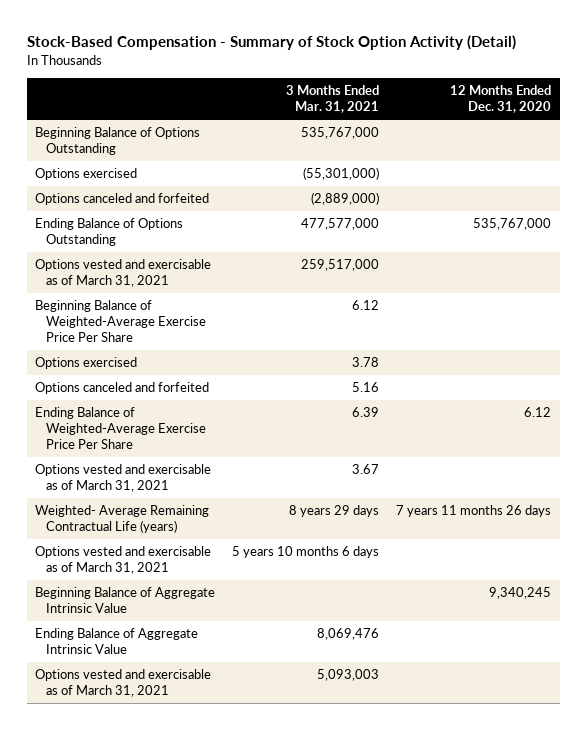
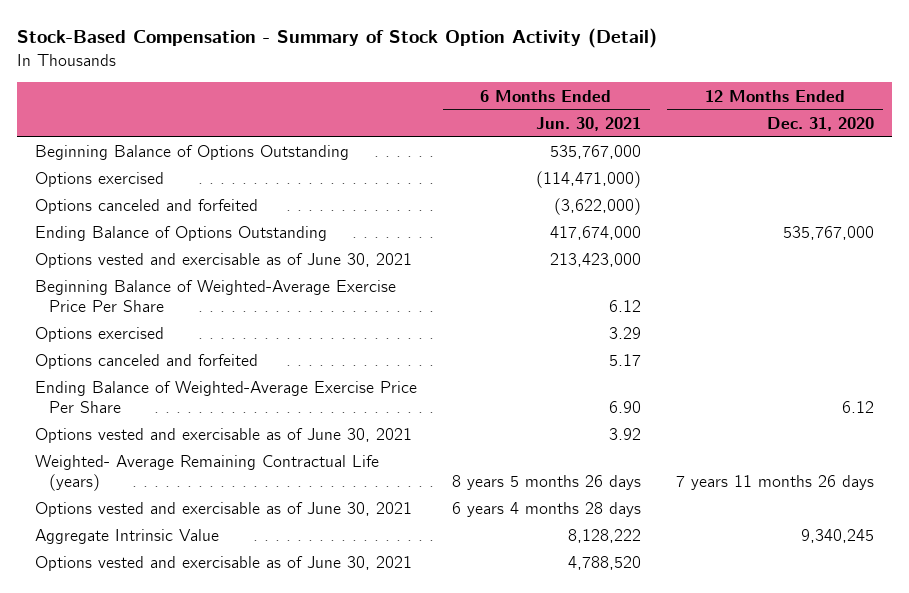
- | 3 Months Ended Mar. 31, 2021 | 12 Months Ended Dec. 31, 2020
+ | 6 Months Ended Jun. 30, 2021 | 12 Months Ended Dec. 31, 2020
- Options vested and exercisable as of March 31, 2021 | 259,517,000 |
+ Options vested and exercisable as of June 30, 2021 | 213,423,000 |
- Options vested and exercisable as of March 31, 2021 | 3.67 |
+ Options vested and exercisable as of June 30, 2021 | 3.92 |
- Options vested and exercisable as of March 31, 2021 | 5 years 10 months 6 days |
- Beginning Balance of Aggregate Intrinsic Value | | 9,340,245
- Ending Balance of Aggregate Intrinsic Value | 8,069,476 |
- Options vested and exercisable as of March 31, 2021 | 5,093,003 |
+ Options vested and exercisable as of June 30, 2021 | 6 years 4 months 28 days |
+ Aggregate Intrinsic Value | 8,128,222 | 9,340,245
+ Options vested and exercisable as of June 30, 2021 | 4,788,520 |

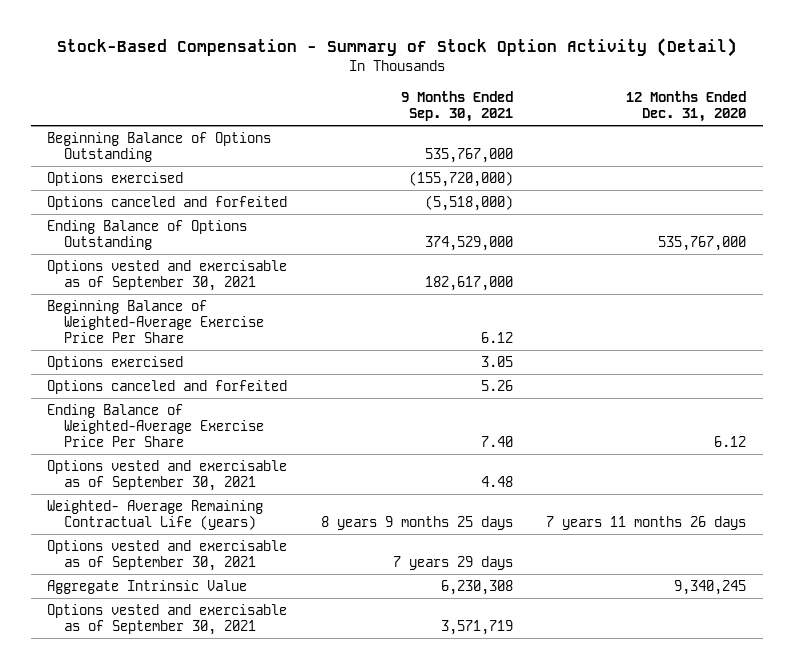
- | 6 Months Ended Jun. 30, 2021 | 12 Months Ended Dec. 31, 2020
+ | 9 Months Ended Sep. 30, 2021 | 12 Months Ended Dec. 31, 2020
- Options vested and exercisable as of June 30, 2021 | 213,423,000 |
+ Options vested and exercisable as of September 30, 2021 | 182,617,000 |
- Options vested and exercisable as of June 30, 2021 | 3.92 |
+ Options vested and exercisable as of September 30, 2021 | 4.48 |
- Options vested and exercisable as of June 30, 2021 | 6 years 4 months 28 days |
+ Options vested and exercisable as of September 30, 2021 | 7 years 29 days |
- Options vested and exercisable as of June 30, 2021 | 4,788,520 |
+ Options vested and exercisable as of September 30, 2021 | 3,571,719 |

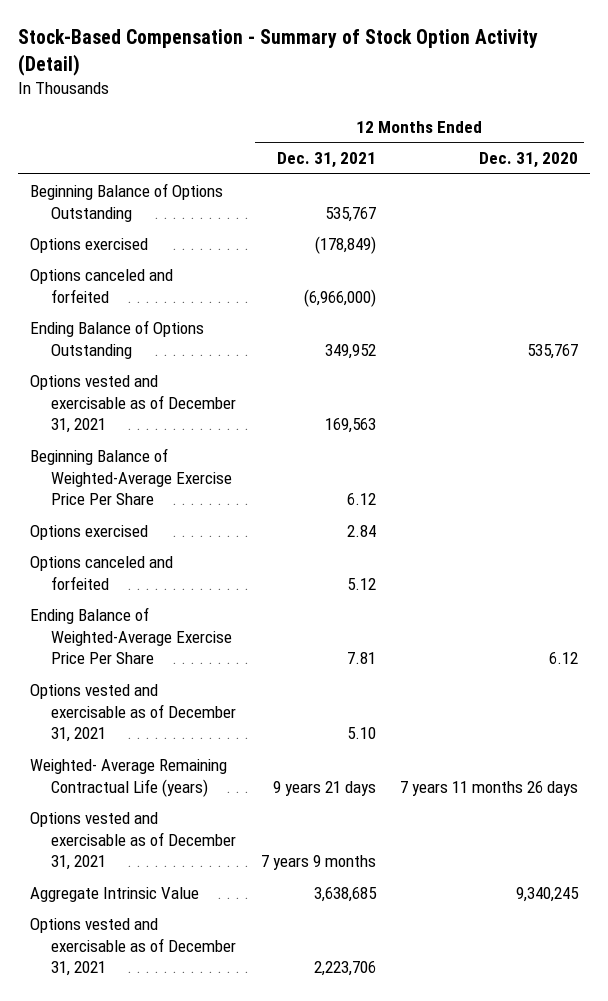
- | 9 Months Ended Sep. 30, 2021 | 12 Months Ended Dec. 31, 2020
+ | 12 Months Ended Dec. 31, 2021 | 12 Months Ended Dec. 31, 2020
- Ending Balance of Options Outstanding | 374,529,000 | 535,767,000
- Options vested and exercisable as of September 30, 2021 | 182,617,000 |
+ Ending Balance of Options Outstanding | 349,952 | 535,767
+ Options vested and exercisable as of December 31, 2021 | 169,563 |
- Options vested and exercisable as of September 30, 2021 | 4.48 |
+ Options vested and exercisable as of December 31, 2021 | 5.10 |
- Options vested and exercisable as of September 30, 2021 | 7 years 29 days |
+ Options vested and exercisable as of December 31, 2021 | 7 years 9 months |
- Options vested and exercisable as of September 30, 2021 | 3,571,719 |
+ Options vested and exercisable as of December 31, 2021 | 2,223,706 |

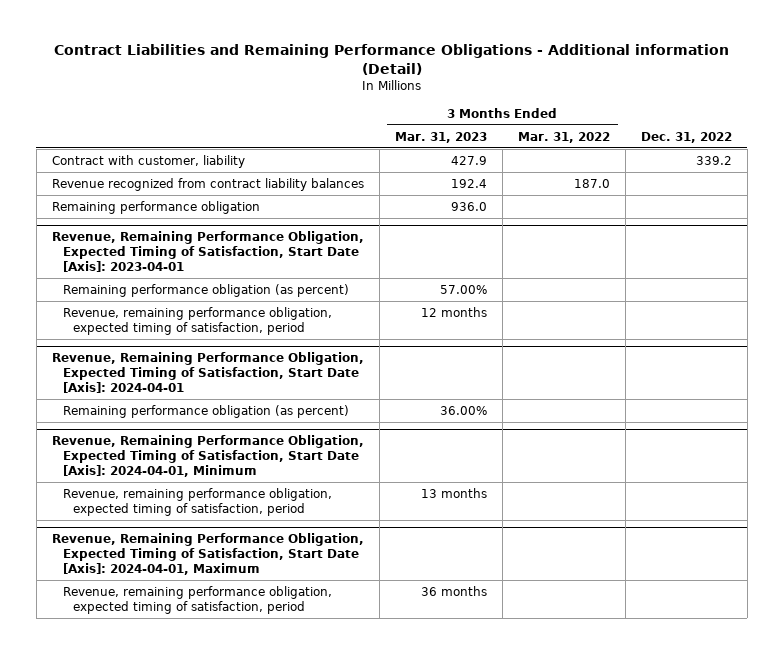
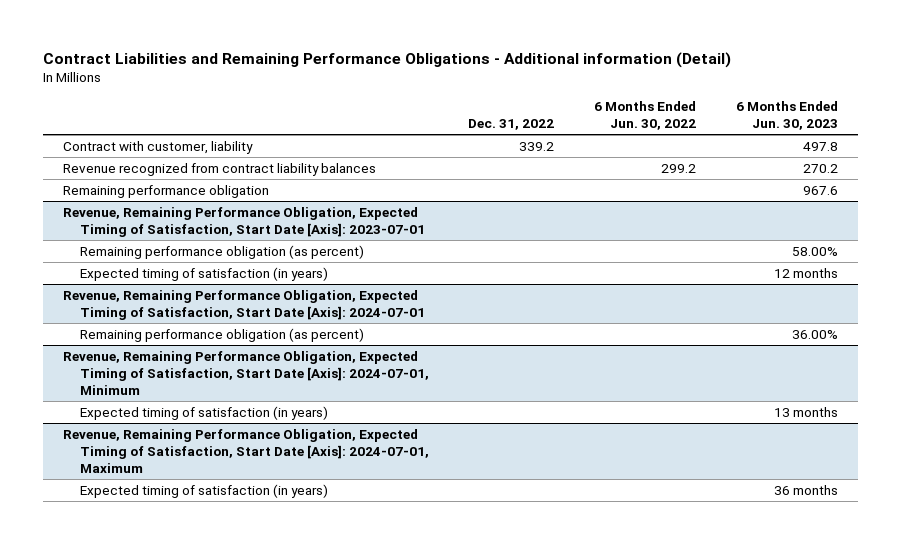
- | 3 Months Ended Mar. 31, 2023 | 3 Months Ended Mar. 31, 2022 | Dec. 31, 2022
+ | Dec. 31, 2022 | 6 Months Ended Jun. 30, 2022 | 6 Months Ended Jun. 30, 2023
- Revenue, Remaining Performance Obligation, Expected Timing of Satisfaction, Start Date [Axis]: 2023-04-01
- Remaining performance obligation (as percent) | 57.00% | |
- Revenue, remaining performance obligation, expected timing of satisfaction, period | 12 months | |
- Revenue, Remaining Performance Obligation, Expected Timing of Satisfaction, Start Date [Axis]: 2024-04-01
- Remaining performance obligation (as percent) | 36.00% | |
- Revenue, Remaining Performance Obligation, Expected Timing of Satisfaction, Start Date [Axis]: 2024-04-01, Minimum
- Revenue, remaining performance obligation, expected timing of satisfaction, period | 13 months | |
- Revenue, Remaining Performance Obligation, Expected Timing of Satisfaction, Start Date [Axis]: 2024-04-01, Maximum
- Revenue, remaining performance obligation, expected timing of satisfaction, period | 36 months | |
+ Revenue, Remaining Performance Obligation, Expected Timing of Satisfaction, Start Date [Axis]: 2023-07-01
+ Remaining performance obligation (as percent) | | | 58.00%
+ Expected timing of satisfaction (in years) | | | 12 months
+ Revenue, Remaining Performance Obligation, Expected Timing of Satisfaction, Start Date [Axis]: 2024-07-01
+ Remaining performance obligation (as percent) | | | 36.00%
+ Revenue, Remaining Performance Obligation, Expected Timing of Satisfaction, Start Date [Axis]: 2024-07-01, Minimum
+ Expected timing of satisfaction (in years) | | | 13 months
+ Revenue, Remaining Performance Obligation, Expected Timing of Satisfaction, Start Date [Axis]: 2024-07-01, Maximum
+ Expected timing of satisfaction (in years) | | | 36 months

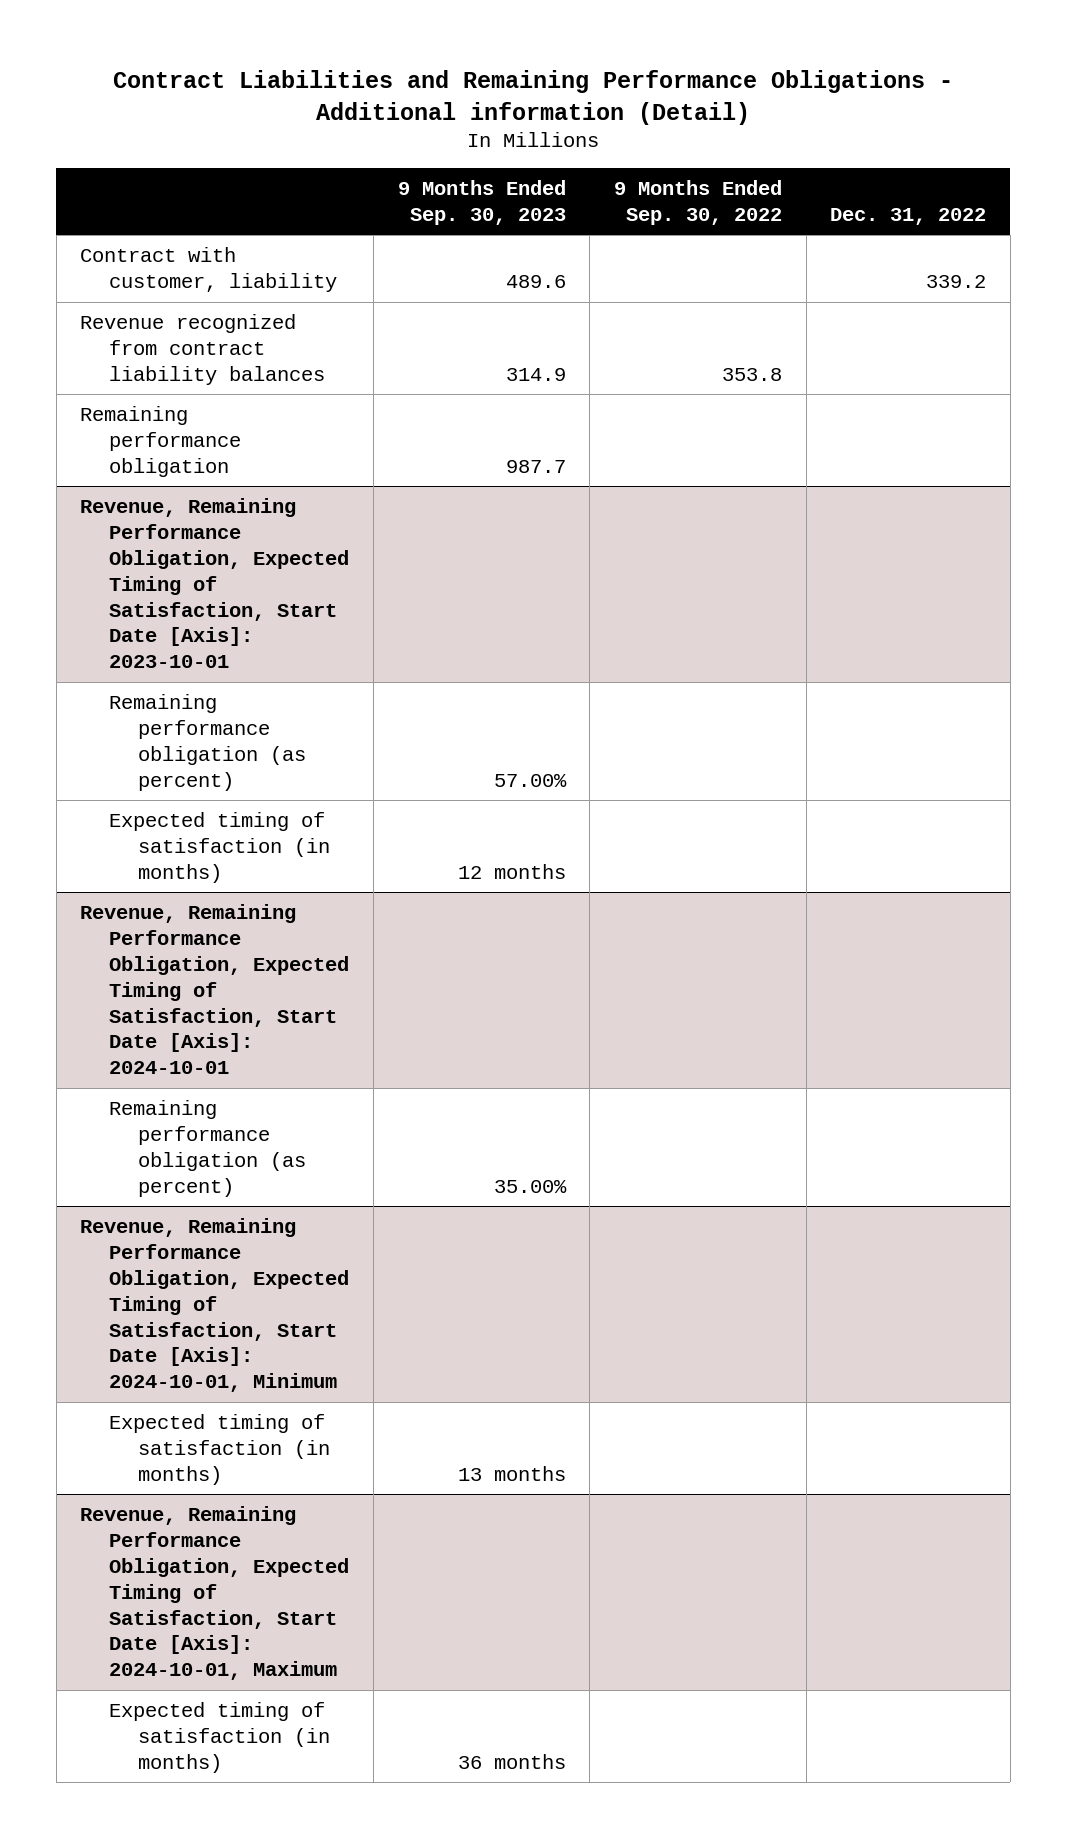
- | Dec. 31, 2022 | 6 Months Ended Jun. 30, 2022 | 6 Months Ended Jun. 30, 2023
+ | 9 Months Ended Sep. 30, 2023 | 9 Months Ended Sep. 30, 2022 | Dec. 31, 2022
- Revenue, Remaining Performance Obligation, Expected Timing of Satisfaction, Start Date [Axis]: 2023-07-01
- Remaining performance obligation (as percent) | | | 58.00%
- Expected timing of satisfaction (in years) | | | 12 months
- Revenue, Remaining Performance Obligation, Expected Timing of Satisfaction, Start Date [Axis]: 2024-07-01
- Remaining performance obligation (as percent) | | | 36.00%
- Revenue, Remaining Performance Obligation, Expected Timing of Satisfaction, Start Date [Axis]: 2024-07-01, Minimum
- Expected timing of satisfaction (in years) | | | 13 months
- Revenue, Remaining Performance Obligation, Expected Timing of Satisfaction, Start Date [Axis]: 2024-07-01, Maximum
- Expected timing of satisfaction (in years) | | | 36 months
+ Revenue, Remaining Performance Obligation, Expected Timing of Satisfaction, Start Date [Axis]: 2023-10-01
+ Remaining performance obligation (as percent) | 57.00% | |
+ Expected timing of satisfaction (in months) | 12 months | |
+ Revenue, Remaining Performance Obligation, Expected Timing of Satisfaction, Start Date [Axis]: 2024-10-01
+ Remaining performance obligation (as percent) | 35.00% | |
+ Revenue, Remaining Performance Obligation, Expected Timing of Satisfaction, Start Date [Axis]: 2024-10-01, Minimum
+ Expected timing of satisfaction (in months) | 13 months | |
+ Revenue, Remaining Performance Obligation, Expected Timing of Satisfaction, Start Date [Axis]: 2024-10-01, Maximum
+ Expected timing of satisfaction (in months) | 36 months | |

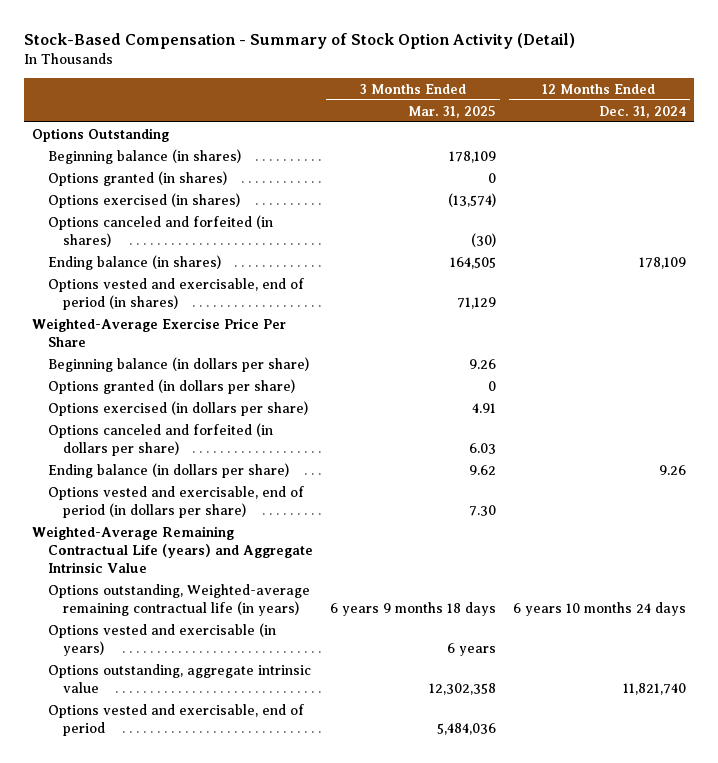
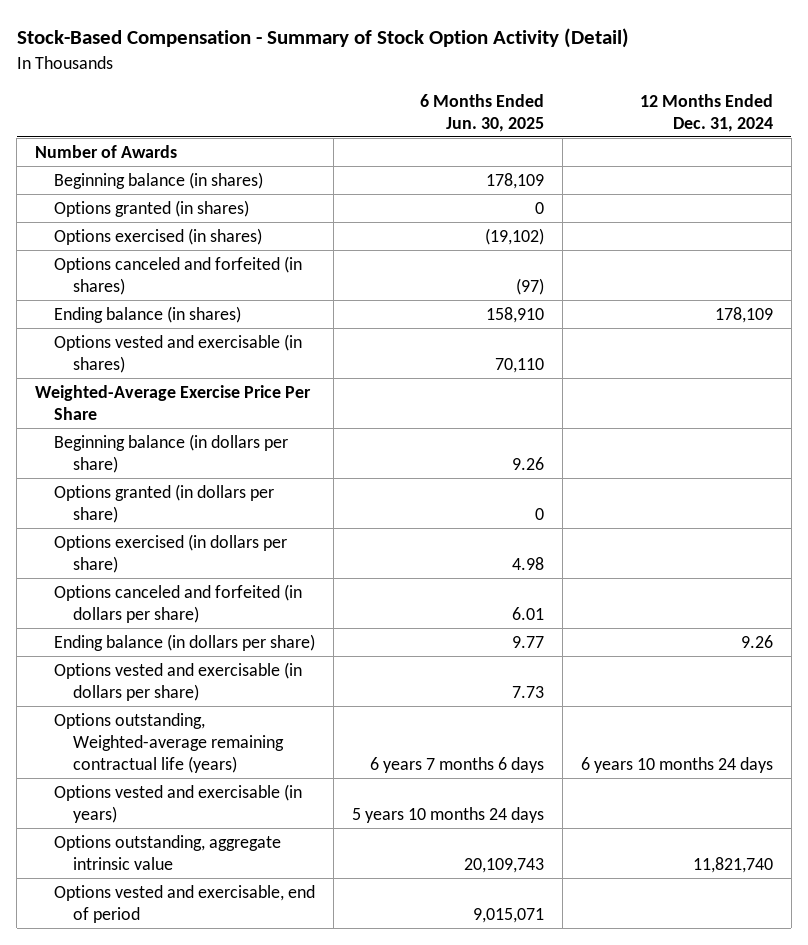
- | 3 Months Ended Mar. 31, 2025 | 12 Months Ended Dec. 31, 2024
+ | 6 Months Ended Jun. 30, 2025 | 12 Months Ended Dec. 31, 2024
- Options Outstanding
+ Number of Awards
- Options vested and exercisable, end of period (in shares) | 71,129 |
+ Options vested and exercisable (in shares) | 70,110 |
- Options vested and exercisable, end of period (in dollars per share) | 7.30 |
- Weighted-Average Remaining Contractual Life (years) and Aggregate Intrinsic Value
- Options outstanding, Weighted-average remaining contractual life (in years) | 6 years 9 months 18 days | 6 years 10 months 24 days
+ Options vested and exercisable (in dollars per share) | 7.73 |
+ Options outstanding, Weighted-average remaining contractual life (years) | 6 years 7 months 6 days | 6 years 10 months 24 days

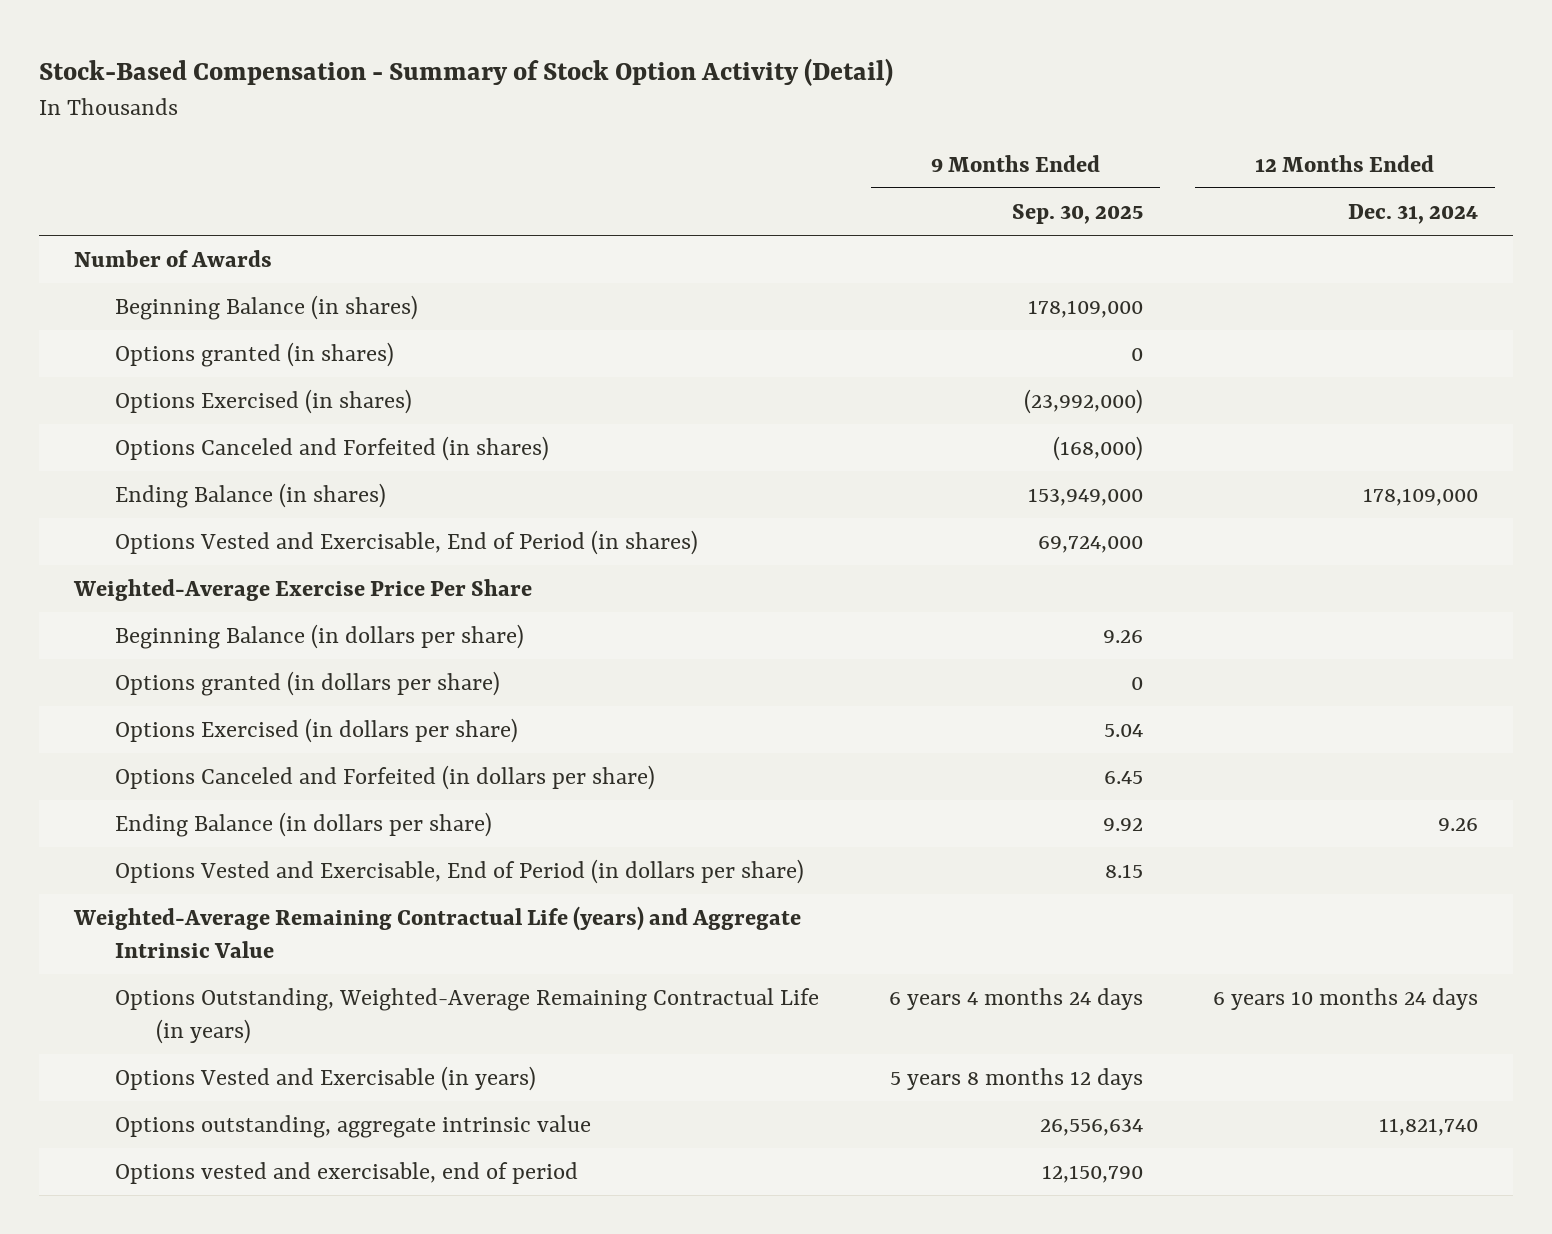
- | 6 Months Ended Jun. 30, 2025 | 12 Months Ended Dec. 31, 2024
+ | 9 Months Ended Sep. 30, 2025 | 12 Months Ended Dec. 31, 2024
- Beginning balance (in shares) | 178,109 |
+ Beginning Balance (in shares) | 178,109,000 |
- Options exercised (in shares) | (19,102) |
- Options canceled and forfeited (in shares) | (97) |
- Ending balance (in shares) | 158,910 | 178,109
- Options vested and exercisable (in shares) | 70,110 |
+ Options Exercised (in shares) | (23,992,000) |
+ Options Canceled and Forfeited (in shares) | (168,000) |
+ Ending Balance (in shares) | 153,949,000 | 178,109,000
+ Options Vested and Exercisable, End of Period (in shares) | 69,724,000 |
- Beginning balance (in dollars per share) | 9.26 |
+ Beginning Balance (in dollars per share) | 9.26 |
- Options exercised (in dollars per share) | 4.98 |
- Options canceled and forfeited (in dollars per share) | 6.01 |
- Ending balance (in dollars per share) | 9.77 | 9.26
- Options vested and exercisable (in dollars per share) | 7.73 |
- Options outstanding, Weighted-average remaining contractual life (years) | 6 years 7 months 6 days | 6 years 10 months 24 days
- Options vested and exercisable (in years) | 5 years 10 months 24 days |
+ Options Exercised (in dollars per share) | 5.04 |
+ Options Canceled and Forfeited (in dollars per share) | 6.45 |
+ Ending Balance (in dollars per share) | 9.92 | 9.26
+ Options Vested and Exercisable, End of Period (in dollars per share) | 8.15 |
+ Weighted-Average Remaining Contractual Life (years) and Aggregate Intrinsic Value
+ Options Outstanding, Weighted-Average Remaining Contractual Life (in years) | 6 years 4 months 24 days | 6 years 10 months 24 days
+ Options Vested and Exercisable (in years) | 5 years 8 months 12 days |

